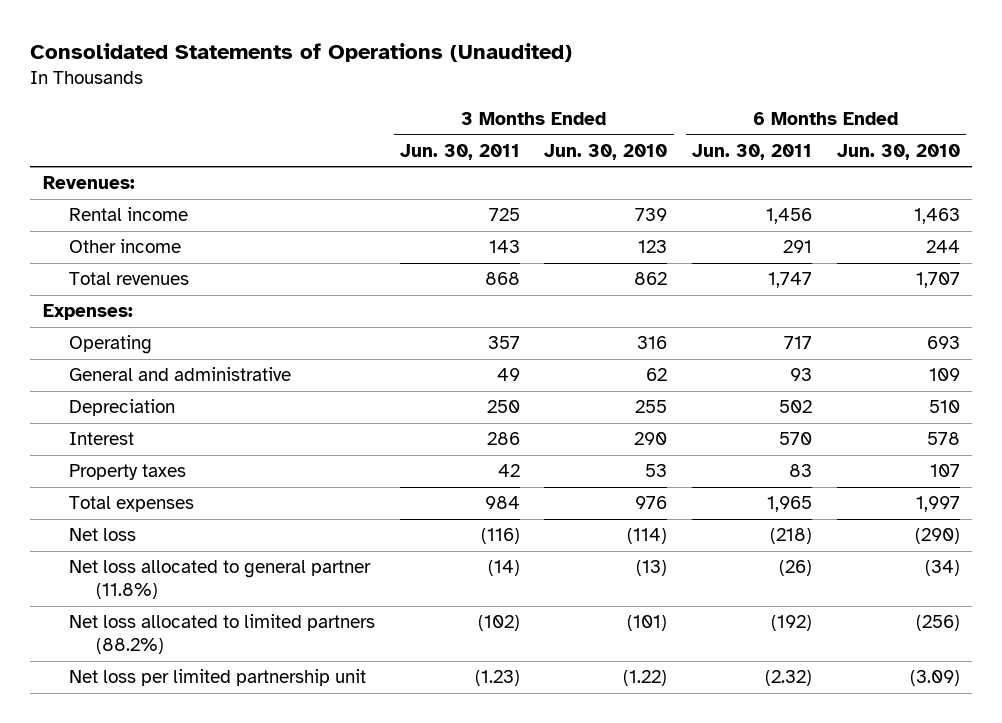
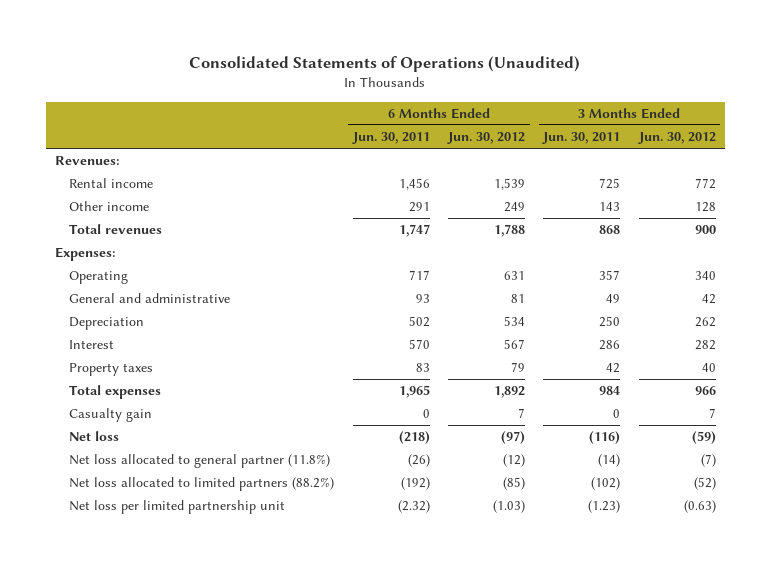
- | 3 Months Ended Jun. 30, 2011 | 3 Months Ended Jun. 30, 2010 | 6 Months Ended Jun. 30, 2011 | 6 Months Ended Jun. 30, 2010
+ | 6 Months Ended Jun. 30, 2011 | 6 Months Ended Jun. 30, 2012 | 3 Months Ended Jun. 30, 2011 | 3 Months Ended Jun. 30, 2012
+ Casualty gain | 0 | 7 | 0 | 7

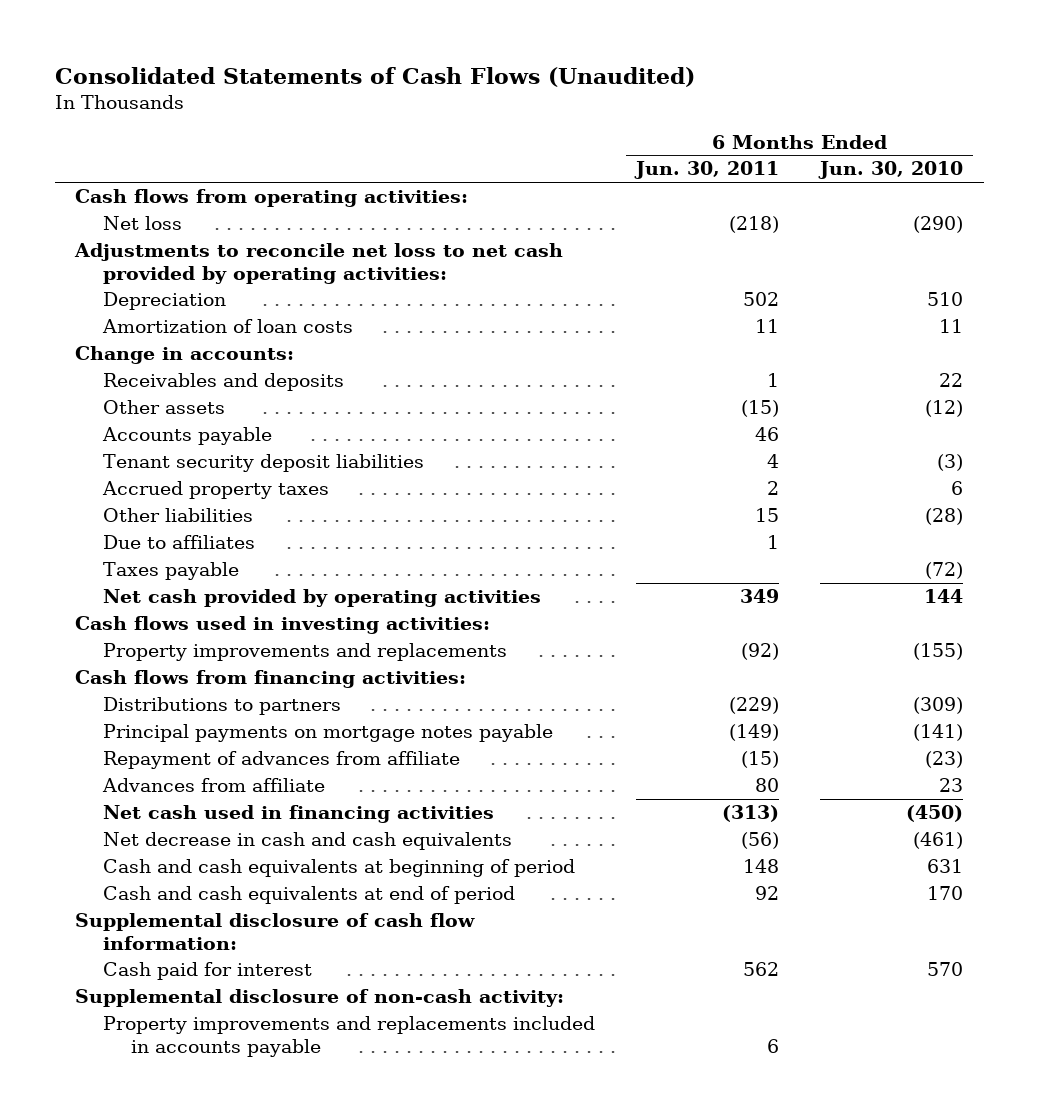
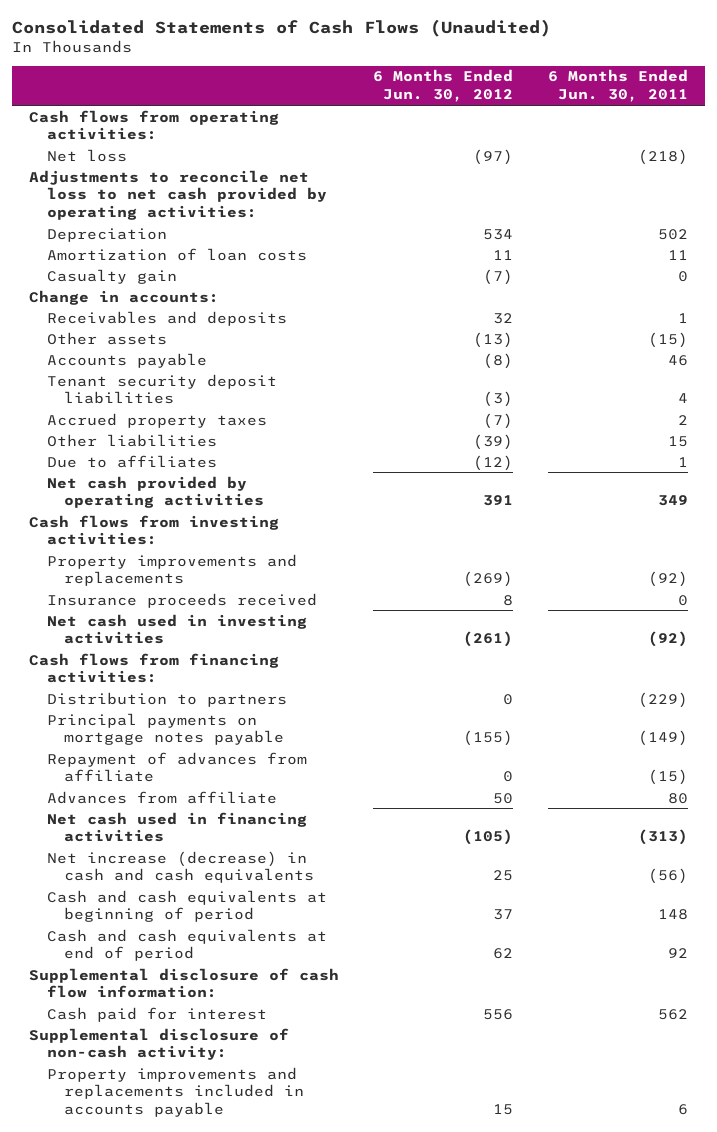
- | 6 Months Ended Jun. 30, 2011 | 6 Months Ended Jun. 30, 2010
+ | 6 Months Ended Jun. 30, 2012 | 6 Months Ended Jun. 30, 2011
+ Casualty gain | (7) | 0
- Taxes payable | | (72)
- Cash flows used in investing activities:
+ Cash flows from investing activities:
+ Insurance proceeds received | 8 | 0
+ Net cash used in investing activities | (261) | (92)
- Distributions to partners | (229) | (309)
+ Distribution to partners | 0 | (229)
- Net decrease in cash and cash equivalents | (56) | (461)
+ Net increase (decrease) in cash and cash equivalents | 25 | (56)

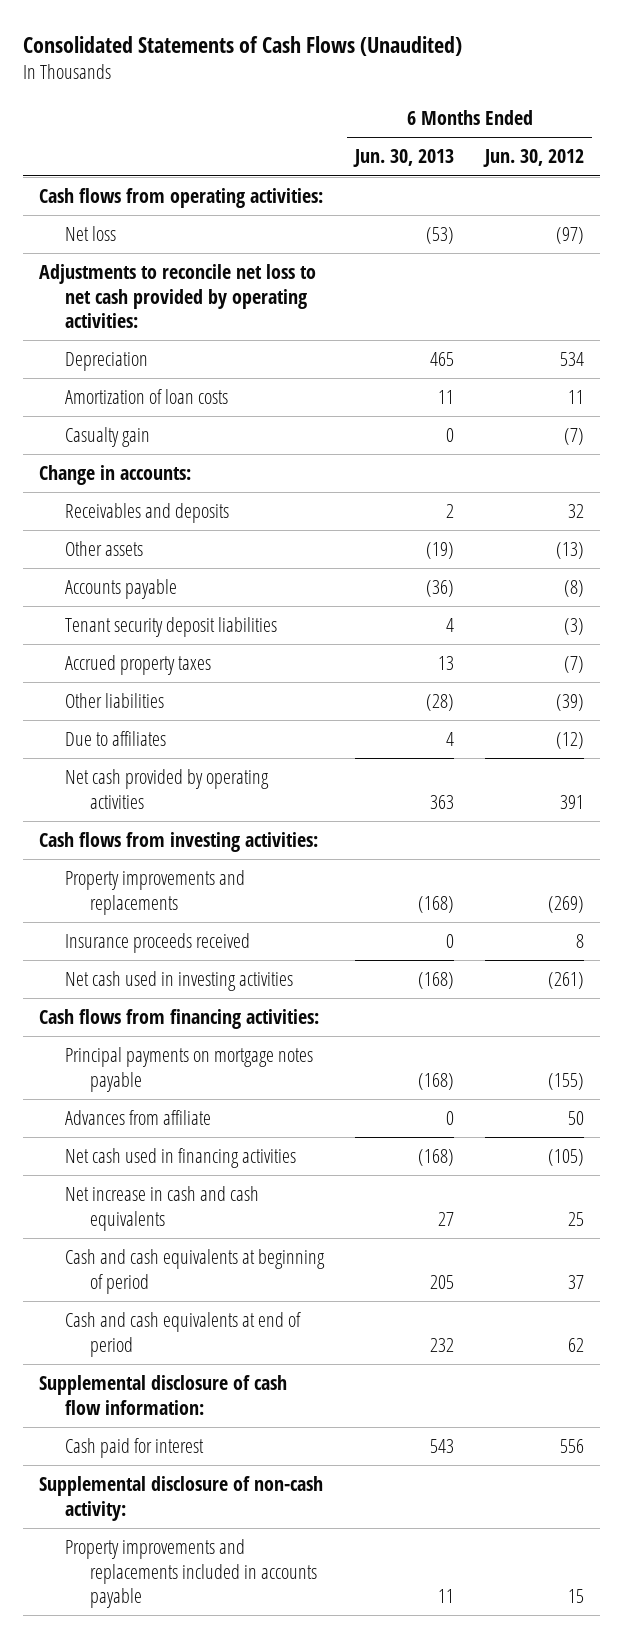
- | 6 Months Ended Jun. 30, 2012 | 6 Months Ended Jun. 30, 2011
+ | 6 Months Ended Jun. 30, 2013 | 6 Months Ended Jun. 30, 2012
- Distribution to partners | 0 | (229)
- Repayment of advances from affiliate | 0 | (15)
- Net increase (decrease) in cash and cash equivalents | 25 | (56)
+ Net increase in cash and cash equivalents | 27 | 25

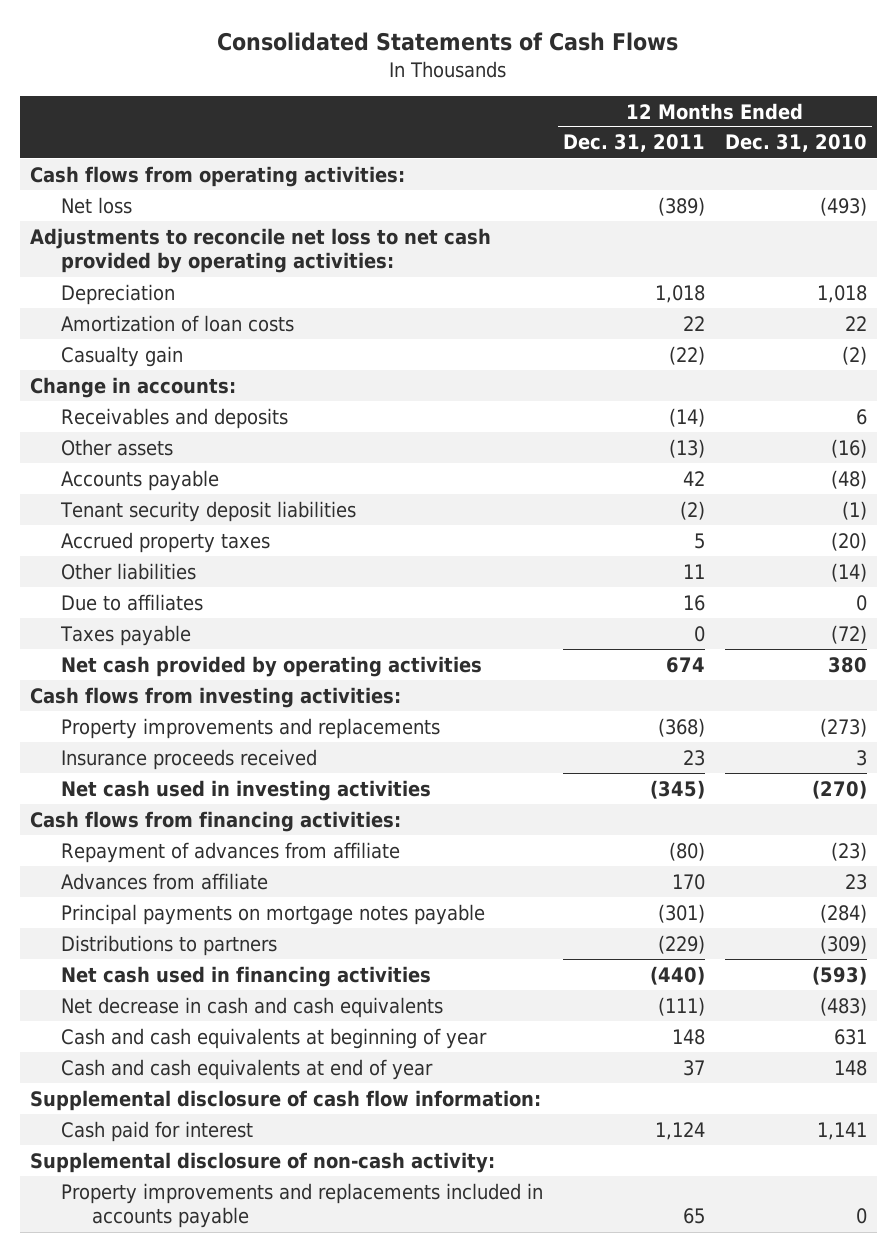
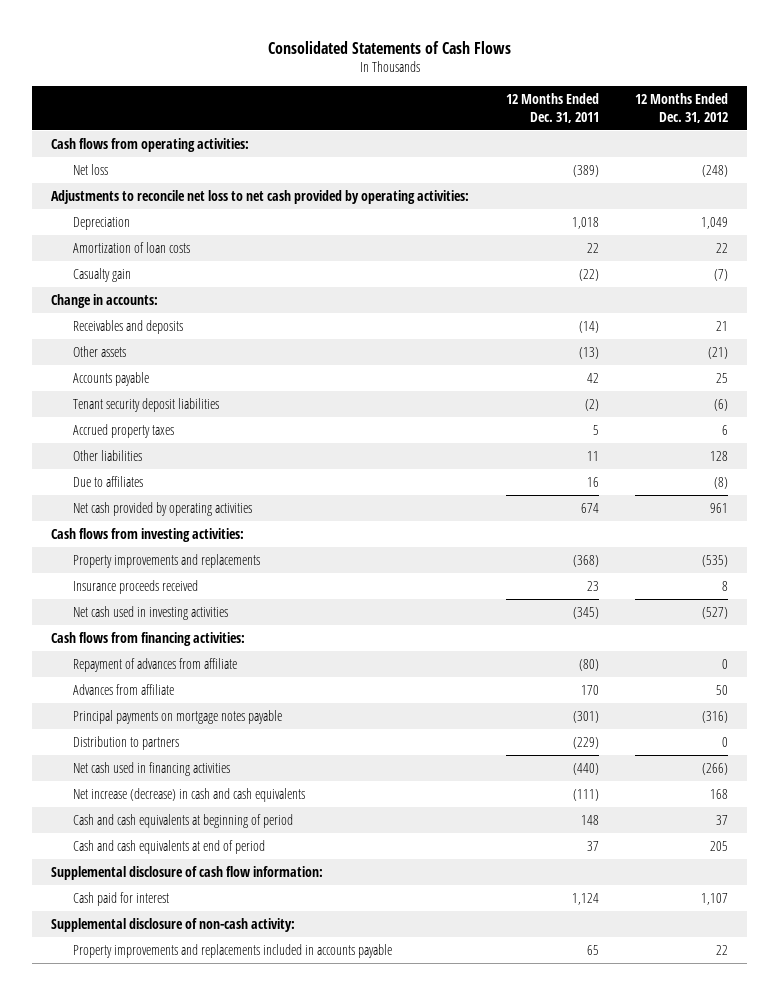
- | 12 Months Ended Dec. 31, 2011 | 12 Months Ended Dec. 31, 2010
+ | 12 Months Ended Dec. 31, 2011 | 12 Months Ended Dec. 31, 2012
- Taxes payable | 0 | (72)
- Distributions to partners | (229) | (309)
+ Distribution to partners | (229) | 0
- Net decrease in cash and cash equivalents | (111) | (483)
- Cash and cash equivalents at beginning of year | 148 | 631
- Cash and cash equivalents at end of year | 37 | 148
+ Net increase (decrease) in cash and cash equivalents | (111) | 168
+ Cash and cash equivalents at beginning of period | 148 | 37
+ Cash and cash equivalents at end of period | 37 | 205

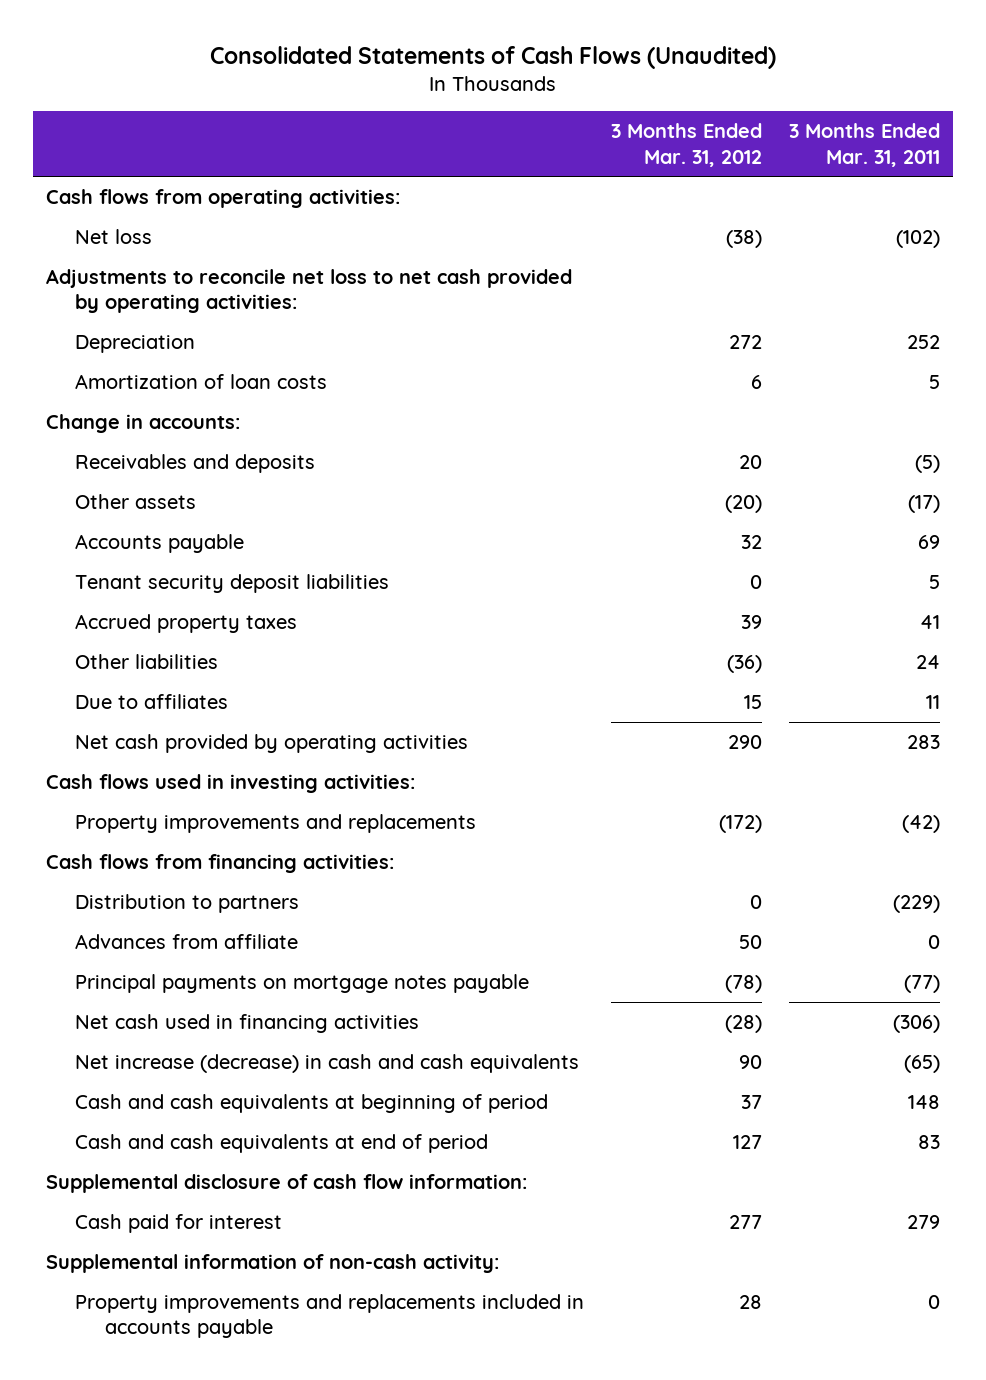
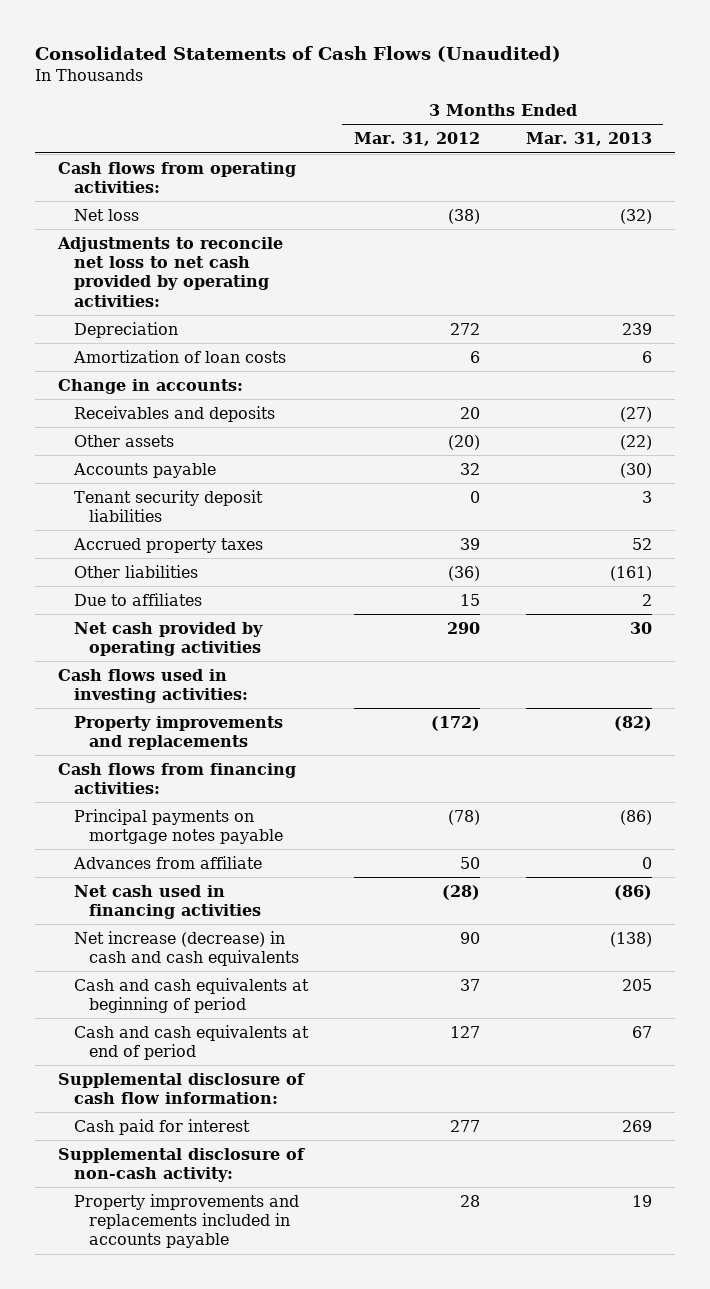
- | 3 Months Ended Mar. 31, 2012 | 3 Months Ended Mar. 31, 2011
+ | 3 Months Ended Mar. 31, 2012 | 3 Months Ended Mar. 31, 2013
- Distribution to partners | 0 | (229)
moved down: Advances from affiliate | 50 | 0
- Supplemental information of non-cash activity:
+ Supplemental disclosure of non-cash activity:

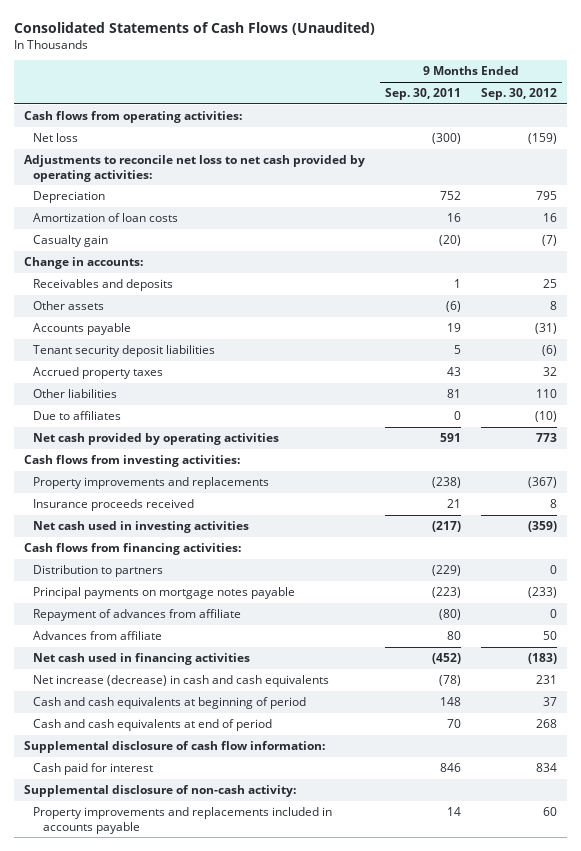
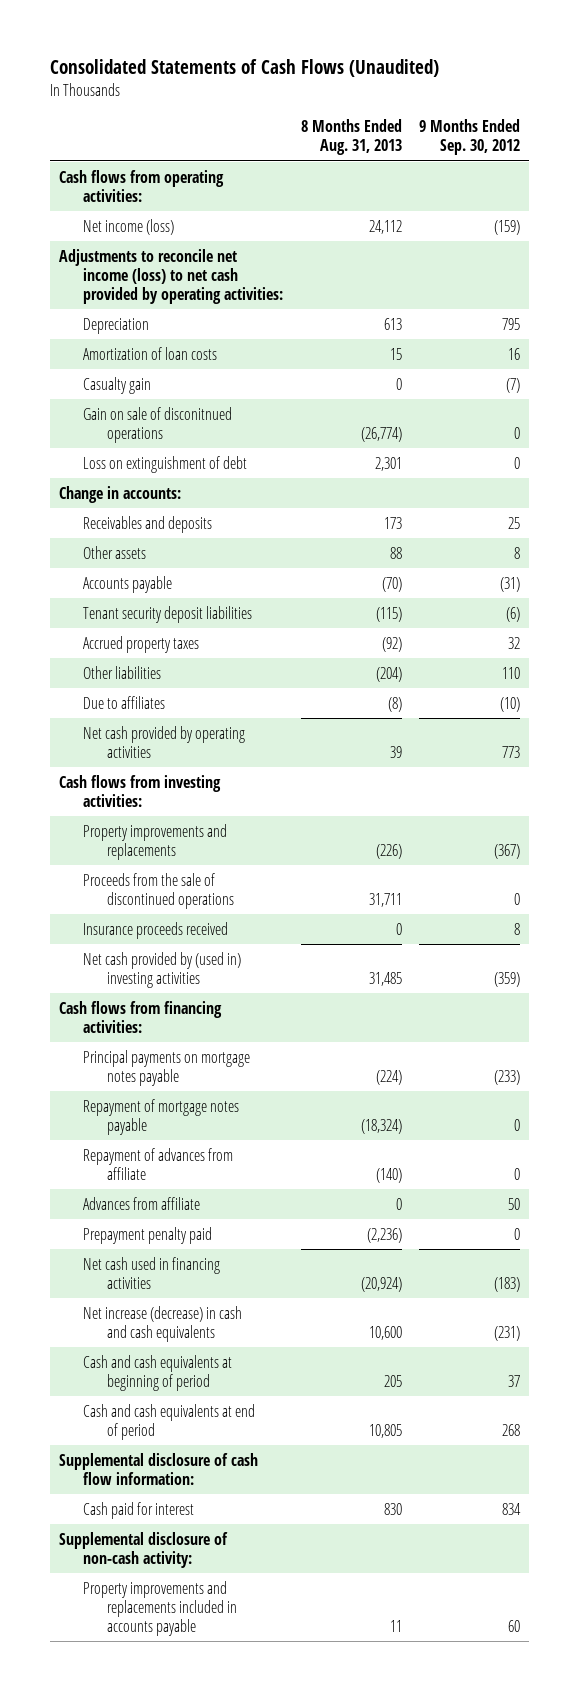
- | 9 Months Ended Sep. 30, 2011 | 9 Months Ended Sep. 30, 2012
+ | 8 Months Ended Aug. 31, 2013 | 9 Months Ended Sep. 30, 2012
- Net loss | (300) | (159)
- Adjustments to reconcile net loss to net cash provided by operating activities:
+ Net income (loss) | 24,112 | (159)
+ Adjustments to reconcile net income (loss) to net cash provided by operating activities:
+ Gain on sale of disconitnued operations | (26,774) | 0
+ Loss on extinguishment of debt | 2,301 | 0
+ Proceeds from the sale of discontinued operations | 31,711 | 0
- Net cash used in investing activities | (217) | (359)
+ Net cash provided by (used in) investing activities | 31,485 | (359)
- Distribution to partners | (229) | 0
+ Repayment of mortgage notes payable | (18,324) | 0
+ Prepayment penalty paid | (2,236) | 0
- Net increase (decrease) in cash and cash equivalents | (78) | 231
+ Net increase (decrease) in cash and cash equivalents | 10,600 | (231)

